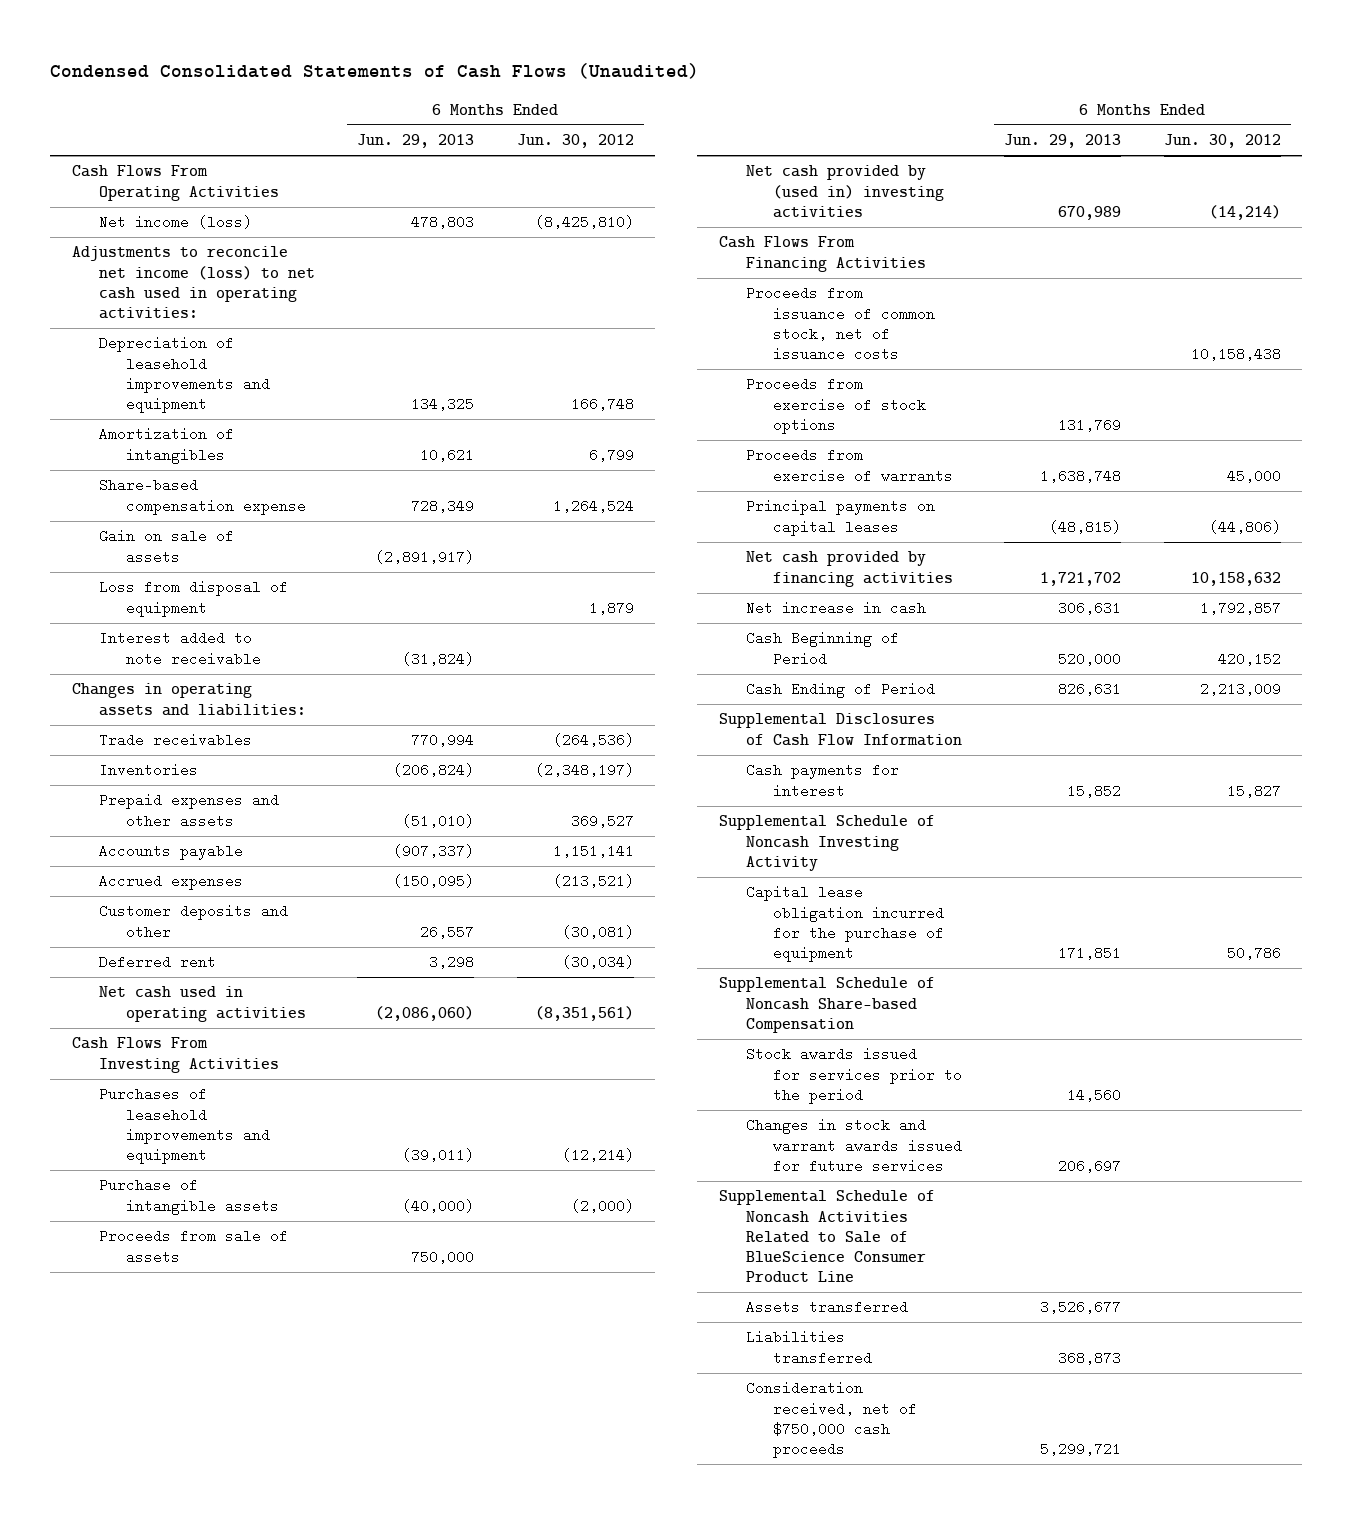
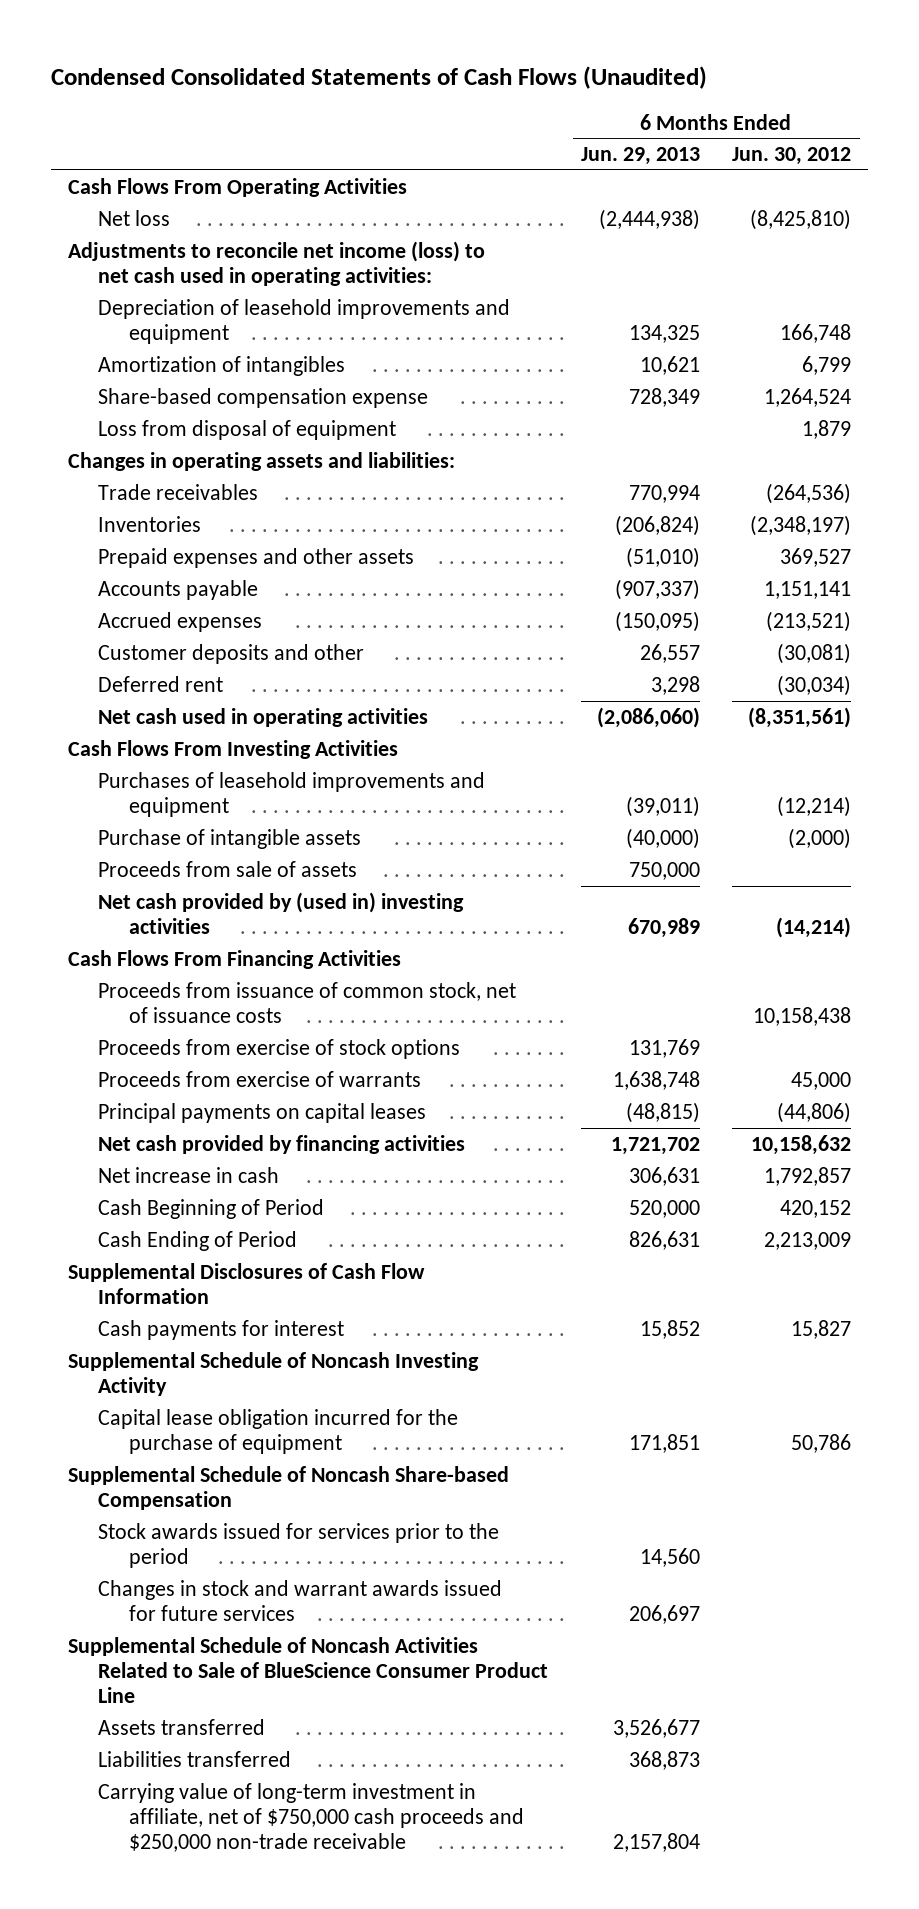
- Net income (loss) | 478,803 | (8,425,810)
+ Net loss | (2,444,938) | (8,425,810)
- Gain on sale of assets | (2,891,917) |
- Interest added to note receivable | (31,824) |
- Consideration received, net of $750,000 cash proceeds | 5,299,721 |
+ Carrying value of long-term investment in affiliate, net of $750,000 cash proceeds and $250,000 non-trade receivable | 2,157,804 |

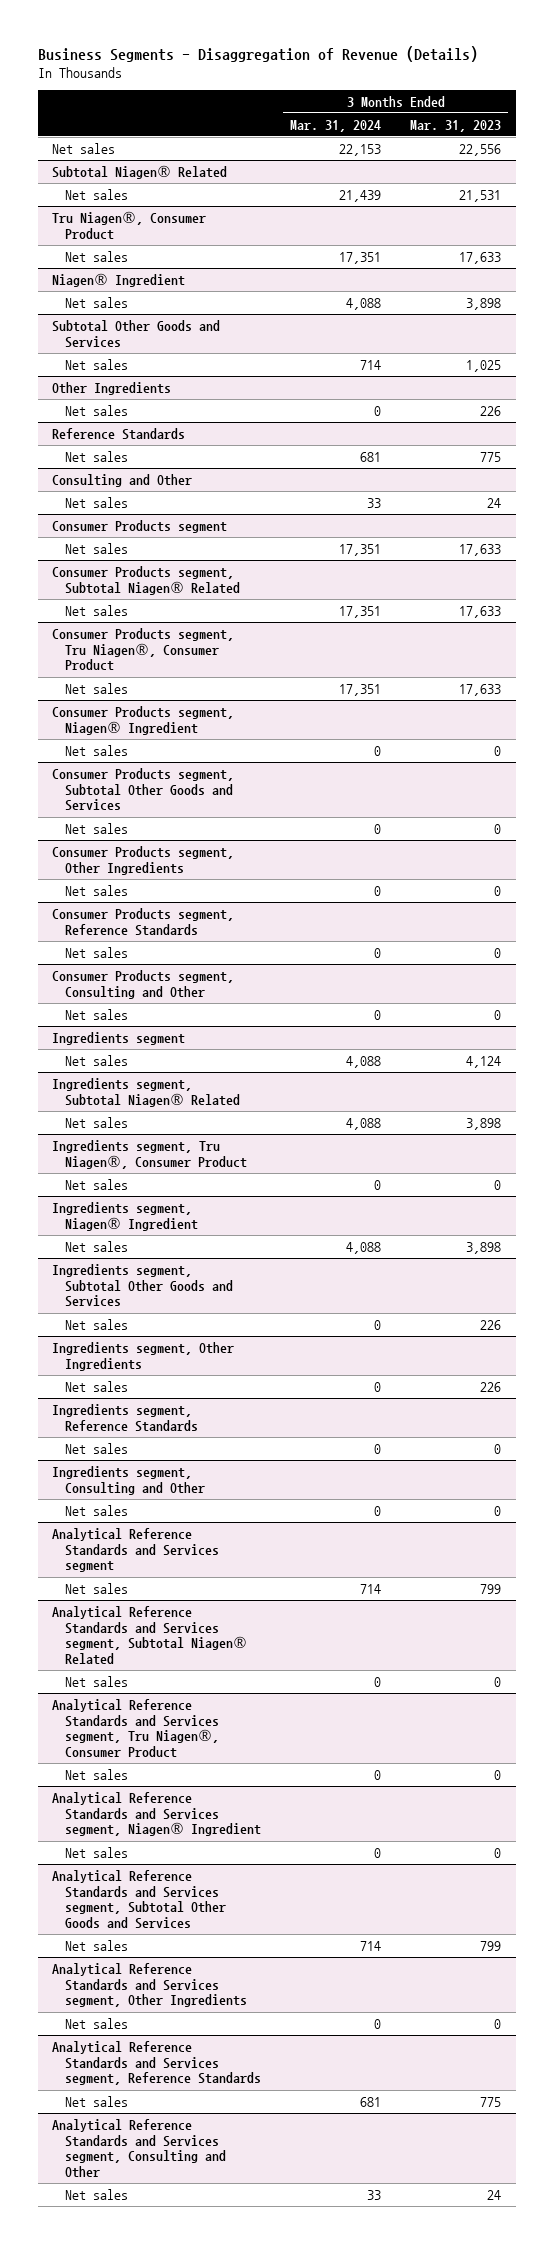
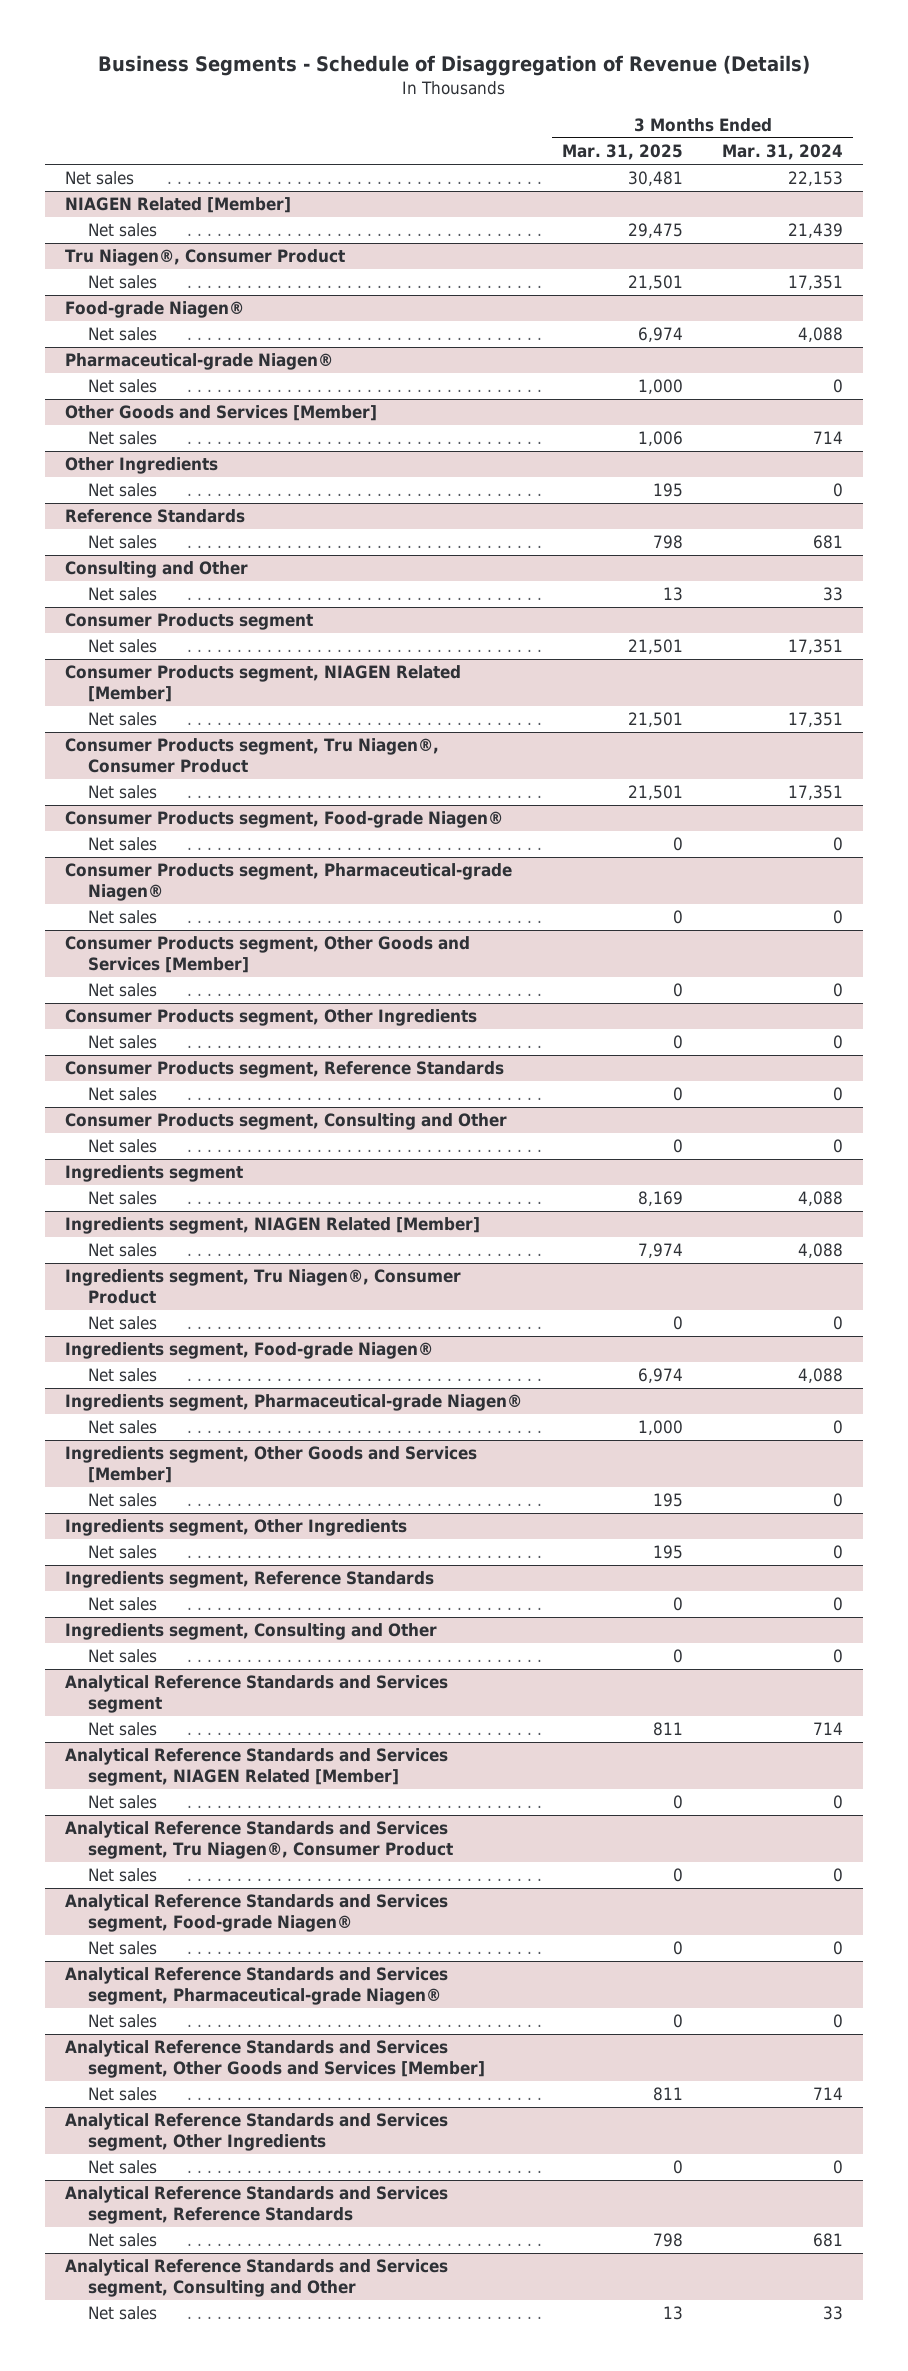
- Business Segments - Disaggregation of Revenue (Details)
+ Business Segments - Schedule of Disaggregation of Revenue (Details)
- | 3 Months Ended Mar. 31, 2024 | 3 Months Ended Mar. 31, 2023
+ | 3 Months Ended Mar. 31, 2025 | 3 Months Ended Mar. 31, 2024
- Subtotal Niagen® Related
+ NIAGEN Related [Member]
- Niagen® Ingredient
+ Food-grade Niagen®
- Subtotal Other Goods and Services
+ Pharmaceutical-grade Niagen®
+ Net sales | 1,000 | 0
+ Other Goods and Services [Member]
- Consumer Products segment, Subtotal Niagen® Related
+ Consumer Products segment, NIAGEN Related [Member]
- Consumer Products segment, Niagen® Ingredient
+ Consumer Products segment, Food-grade Niagen®
- Consumer Products segment, Subtotal Other Goods and Services
+ Consumer Products segment, Pharmaceutical-grade Niagen®
+ Consumer Products segment, Other Goods and Services [Member]
+ Net sales | 0 | 0
- Ingredients segment, Subtotal Niagen® Related
+ Ingredients segment, NIAGEN Related [Member]
- Ingredients segment, Niagen® Ingredient
+ Ingredients segment, Food-grade Niagen®
- Ingredients segment, Subtotal Other Goods and Services
+ Ingredients segment, Pharmaceutical-grade Niagen®
+ Ingredients segment, Other Goods and Services [Member]
+ Net sales | 195 | 0
- Analytical Reference Standards and Services segment, Subtotal Niagen® Related
+ Analytical Reference Standards and Services segment, NIAGEN Related [Member]
- Analytical Reference Standards and Services segment, Niagen® Ingredient
+ Analytical Reference Standards and Services segment, Food-grade Niagen®
- Analytical Reference Standards and Services segment, Subtotal Other Goods and Services
+ Analytical Reference Standards and Services segment, Pharmaceutical-grade Niagen®
+ Net sales | 0 | 0
+ Analytical Reference Standards and Services segment, Other Goods and Services [Member]

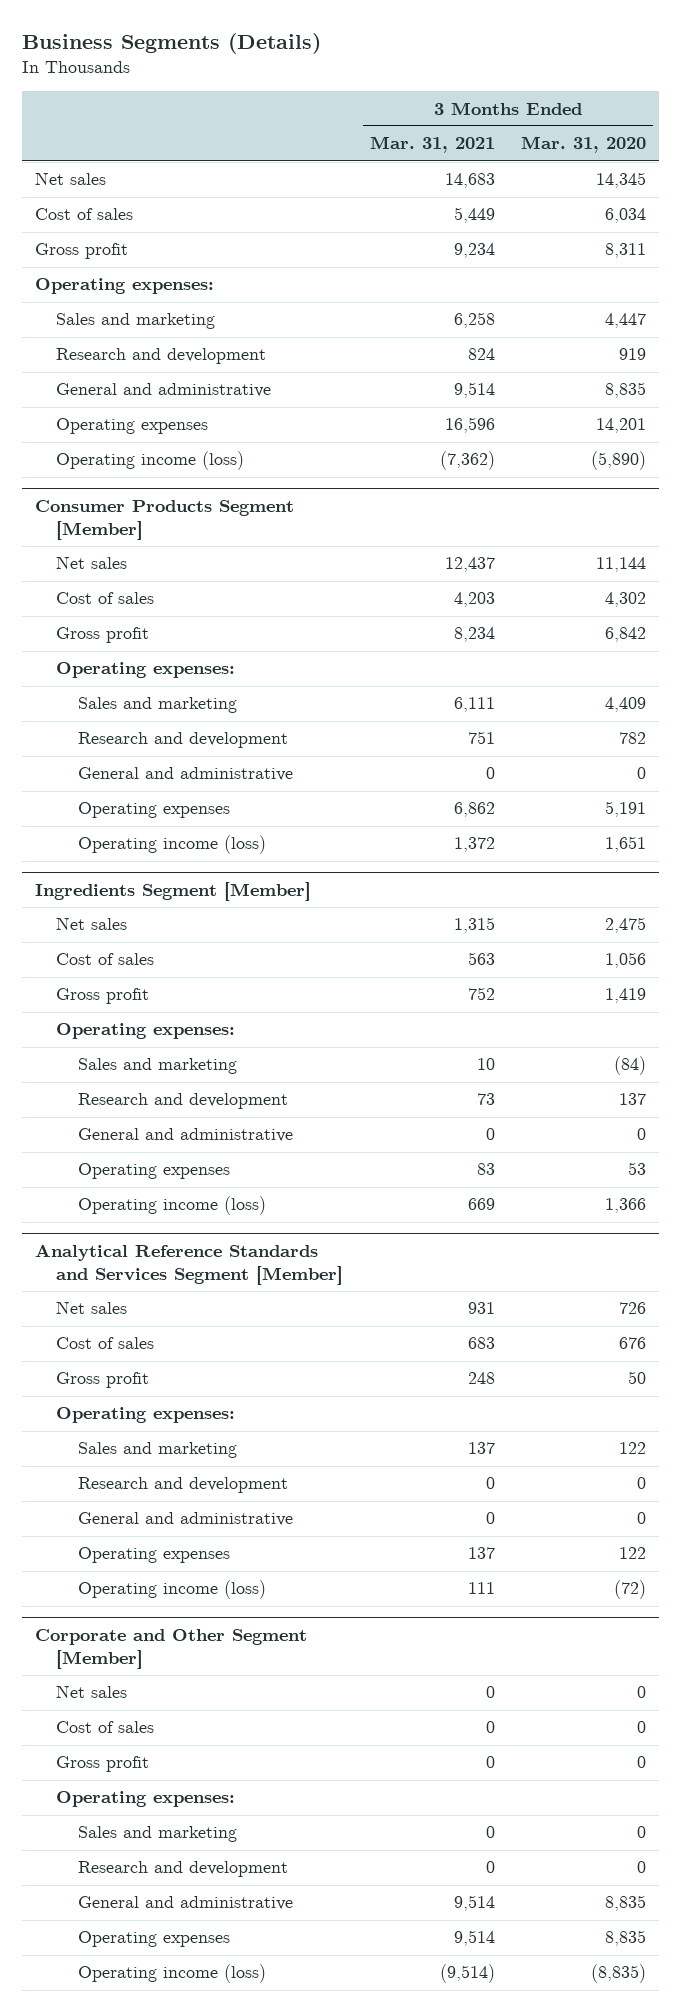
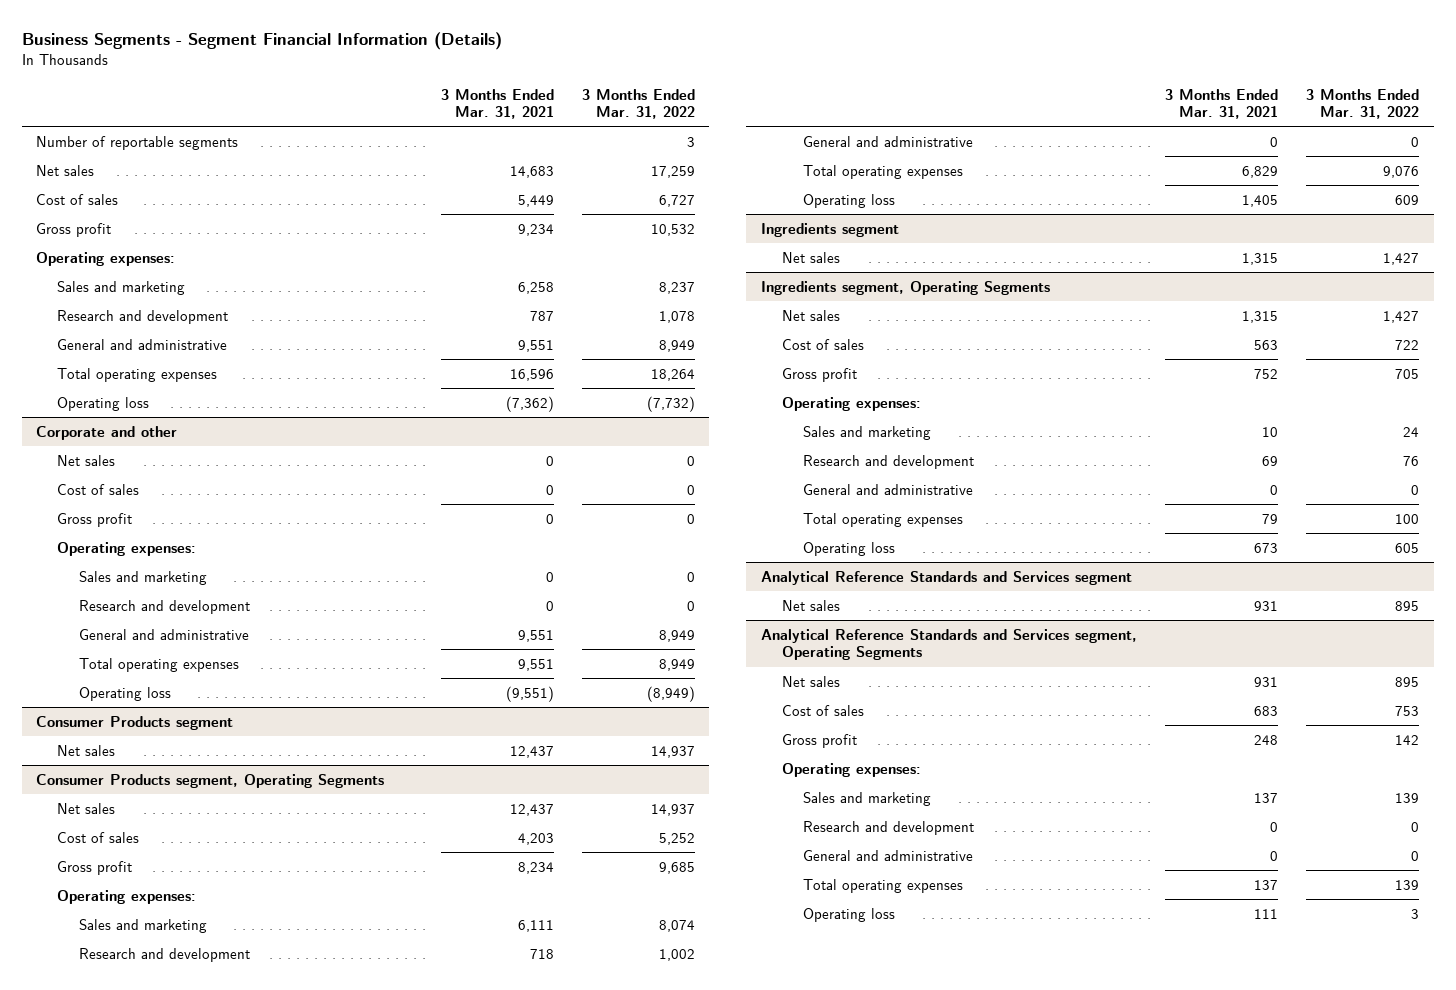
- Business Segments (Details)
+ Business Segments - Segment Financial Information (Details)
- | 3 Months Ended Mar. 31, 2021 | 3 Months Ended Mar. 31, 2020
+ | 3 Months Ended Mar. 31, 2021 | 3 Months Ended Mar. 31, 2022
+ Number of reportable segments | | 3
- Research and development | 824 | 919
- General and administrative | 9,514 | 8,835
- Operating expenses | 16,596 | 14,201
- Operating income (loss) | (7,362) | (5,890)
- Consumer Products Segment [Member]
+ Research and development | 787 | 1,078
+ General and administrative | 9,551 | 8,949
+ Total operating expenses | 16,596 | 18,264
+ Operating loss | (7,362) | (7,732)
+ Corporate and other
+ Net sales | 0 | 0
+ Cost of sales | 0 | 0
+ Gross profit | 0 | 0
+ Operating expenses:
+ Sales and marketing | 0 | 0
+ Research and development | 0 | 0
+ General and administrative | 9,551 | 8,949
+ Total operating expenses | 9,551 | 8,949
+ Operating loss | (9,551) | (8,949)
+ Consumer Products segment
+ Consumer Products segment, Operating Segments
+ Net sales | 12,437 | 14,937
- Research and development | 751 | 782
+ Research and development | 718 | 1,002
- Operating expenses | 6,862 | 5,191
- Operating income (loss) | 1,372 | 1,651
- Ingredients Segment [Member]
+ Total operating expenses | 6,829 | 9,076
+ Operating loss | 1,405 | 609
+ Ingredients segment
+ Ingredients segment, Operating Segments
+ Net sales | 1,315 | 1,427
- Research and development | 73 | 137
+ Research and development | 69 | 76
- Operating expenses | 83 | 53
- Operating income (loss) | 669 | 1,366
- Analytical Reference Standards and Services Segment [Member]
+ Total operating expenses | 79 | 100
+ Operating loss | 673 | 605
+ Analytical Reference Standards and Services segment
+ Analytical Reference Standards and Services segment, Operating Segments
+ Net sales | 931 | 895
- Operating expenses | 137 | 122
- Operating income (loss) | 111 | (72)
- Corporate and Other Segment [Member]
- Net sales | 0 | 0
- Cost of sales | 0 | 0
- Gross profit | 0 | 0
- Operating expenses:
- Sales and marketing | 0 | 0
- Research and development | 0 | 0
- General and administrative | 9,514 | 8,835
- Operating expenses | 9,514 | 8,835
- Operating income (loss) | (9,514) | (8,835)
+ Total operating expenses | 137 | 139
+ Operating loss | 111 | 3

